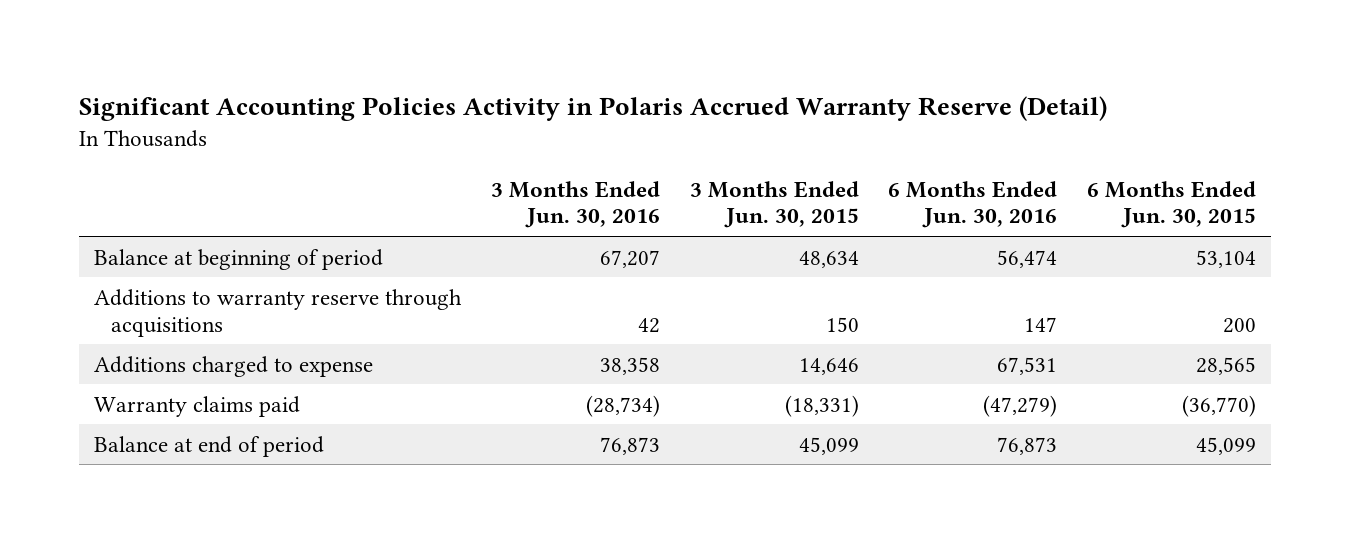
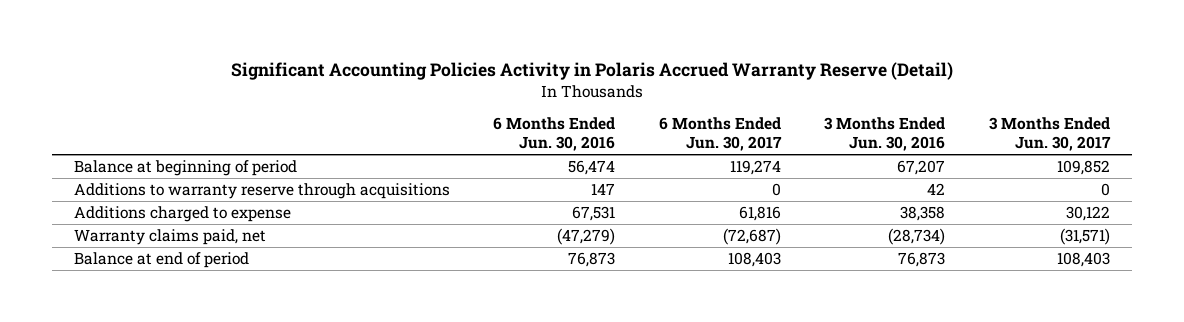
- | 3 Months Ended Jun. 30, 2016 | 3 Months Ended Jun. 30, 2015 | 6 Months Ended Jun. 30, 2016 | 6 Months Ended Jun. 30, 2015
+ | 6 Months Ended Jun. 30, 2016 | 6 Months Ended Jun. 30, 2017 | 3 Months Ended Jun. 30, 2016 | 3 Months Ended Jun. 30, 2017
- Warranty claims paid | (28,734) | (18,331) | (47,279) | (36,770)
+ Warranty claims paid, net | (47,279) | (72,687) | (28,734) | (31,571)

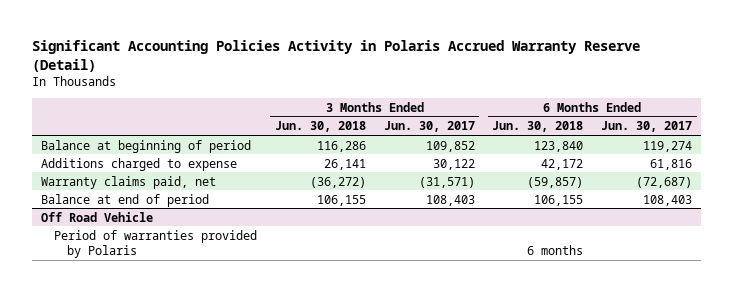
- | 6 Months Ended Jun. 30, 2016 | 6 Months Ended Jun. 30, 2017 | 3 Months Ended Jun. 30, 2016 | 3 Months Ended Jun. 30, 2017
+ | 3 Months Ended Jun. 30, 2018 | 3 Months Ended Jun. 30, 2017 | 6 Months Ended Jun. 30, 2018 | 6 Months Ended Jun. 30, 2017
- Additions to warranty reserve through acquisitions | 147 | 0 | 42 | 0
+ Off Road Vehicle
+ Period of warranties provided by Polaris | | | 6 months |

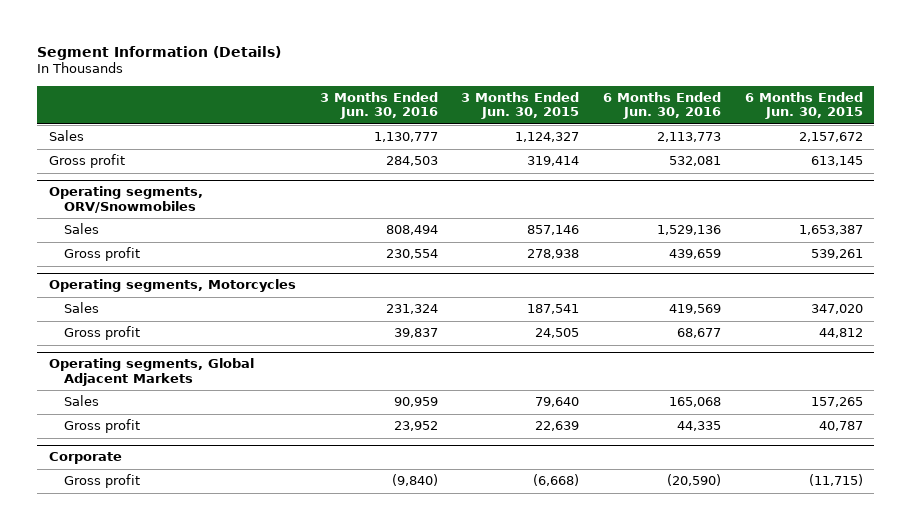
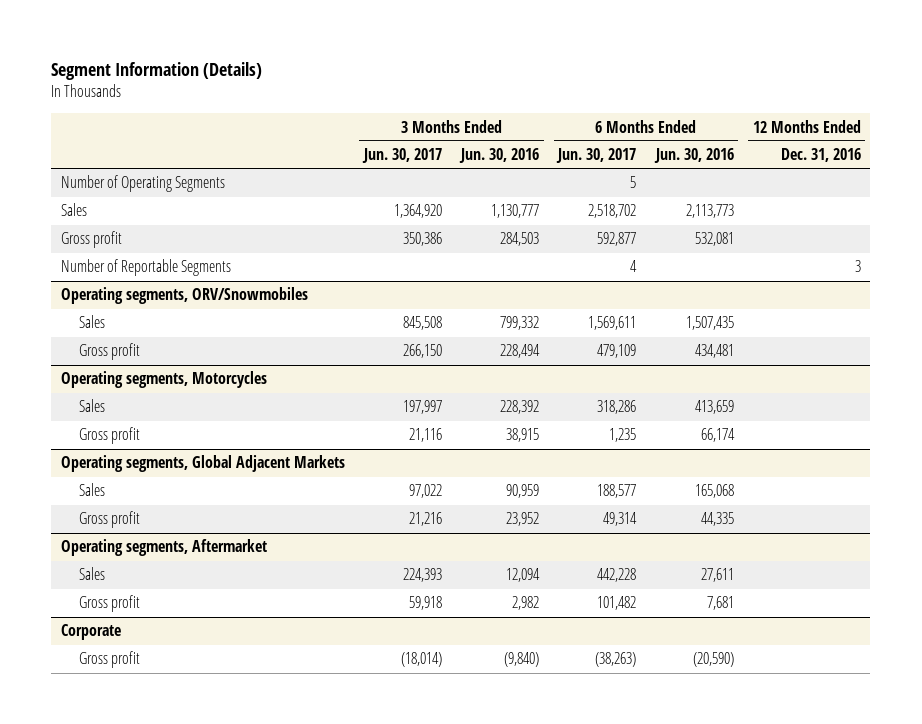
- | 3 Months Ended Jun. 30, 2016 | 3 Months Ended Jun. 30, 2015 | 6 Months Ended Jun. 30, 2016 | 6 Months Ended Jun. 30, 2015
+ | 3 Months Ended Jun. 30, 2017 | 3 Months Ended Jun. 30, 2016 | 6 Months Ended Jun. 30, 2017 | 6 Months Ended Jun. 30, 2016 | 12 Months Ended Dec. 31, 2016
+ Number of Operating Segments | | | 5 | |
+ Number of Reportable Segments | | | 4 | | 3
@ Operating segments, ORV/Snowmobiles
- Sales | 808,494 | 857,146 | 1,529,136 | 1,653,387
- Gross profit | 230,554 | 278,938 | 439,659 | 539,261
+ Sales | 845,508 | 799,332 | 1,569,611 | 1,507,435 |
+ Gross profit | 266,150 | 228,494 | 479,109 | 434,481 |
@ Operating segments, Motorcycles
- Sales | 231,324 | 187,541 | 419,569 | 347,020
- Gross profit | 39,837 | 24,505 | 68,677 | 44,812
+ Sales | 197,997 | 228,392 | 318,286 | 413,659 |
+ Gross profit | 21,116 | 38,915 | 1,235 | 66,174 |
+ Operating segments, Aftermarket
+ Sales | 224,393 | 12,094 | 442,228 | 27,611 |
+ Gross profit | 59,918 | 2,982 | 101,482 | 7,681 |

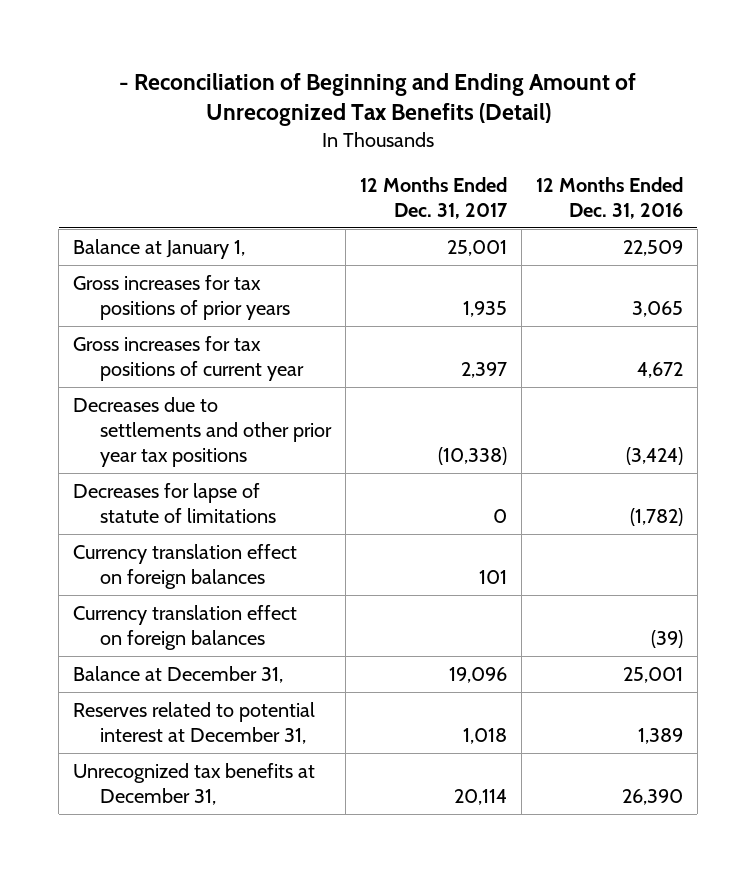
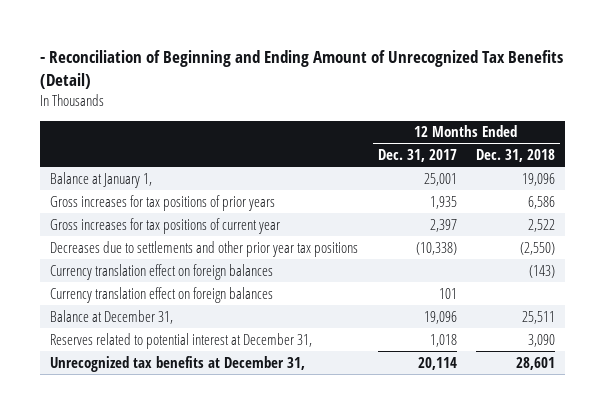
- | 12 Months Ended Dec. 31, 2017 | 12 Months Ended Dec. 31, 2016
+ | 12 Months Ended Dec. 31, 2017 | 12 Months Ended Dec. 31, 2018
- Decreases for lapse of statute of limitations | 0 | (1,782)
moved down: Currency translation effect on foreign balances | 101 |

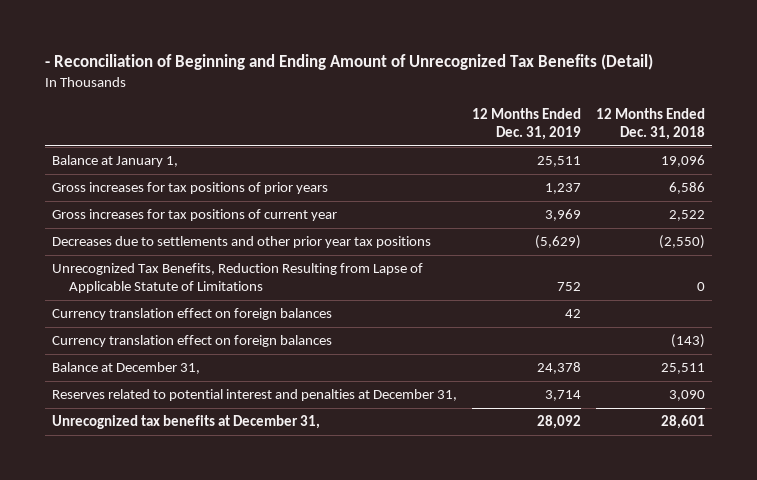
- | 12 Months Ended Dec. 31, 2017 | 12 Months Ended Dec. 31, 2018
+ | 12 Months Ended Dec. 31, 2019 | 12 Months Ended Dec. 31, 2018
+ Unrecognized Tax Benefits, Reduction Resulting from Lapse of Applicable Statute of Limitations | 752 | 0
moved down: Currency translation effect on foreign balances | | (143)
- Reserves related to potential interest at December 31, | 1,018 | 3,090
+ Reserves related to potential interest and penalties at December 31, | 3,714 | 3,090

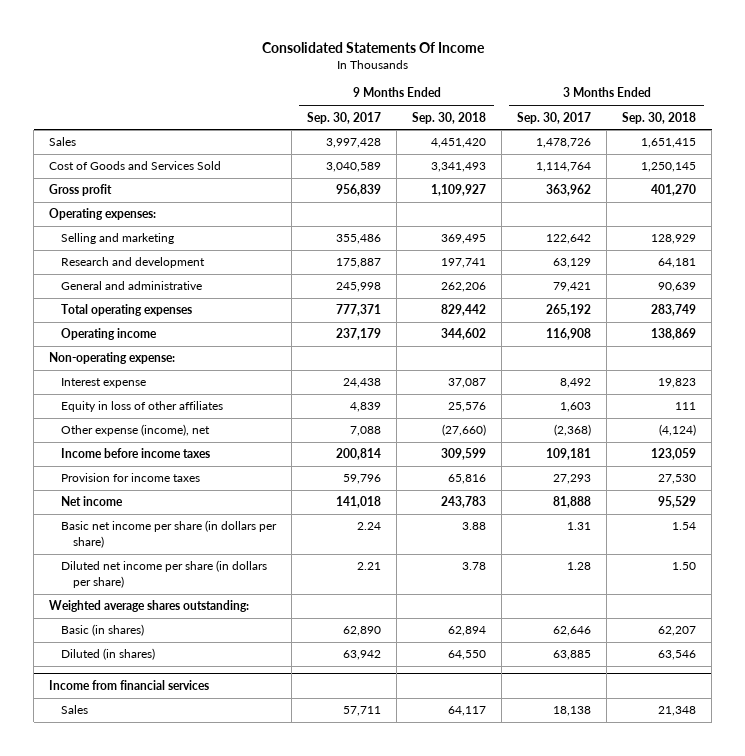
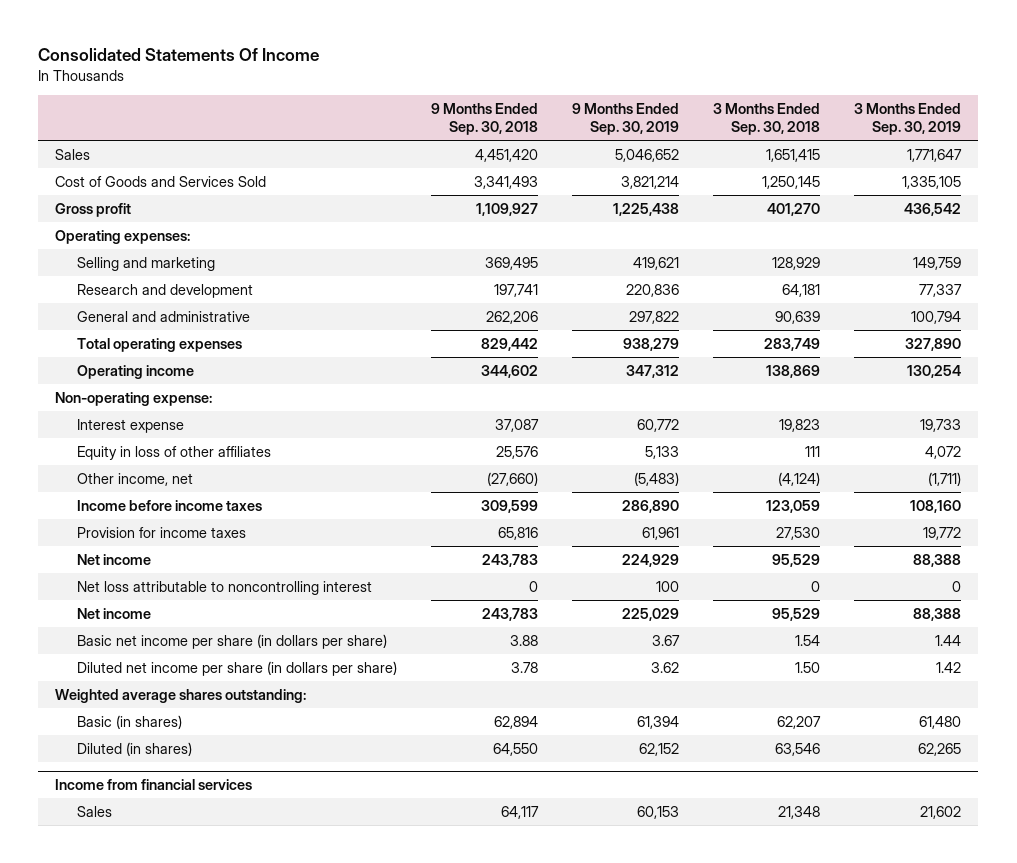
- | 9 Months Ended Sep. 30, 2017 | 9 Months Ended Sep. 30, 2018 | 3 Months Ended Sep. 30, 2017 | 3 Months Ended Sep. 30, 2018
+ | 9 Months Ended Sep. 30, 2018 | 9 Months Ended Sep. 30, 2019 | 3 Months Ended Sep. 30, 2018 | 3 Months Ended Sep. 30, 2019
- Other expense (income), net | 7,088 | (27,660) | (2,368) | (4,124)
+ Other income, net | (27,660) | (5,483) | (4,124) | (1,711)
+ Net loss attributable to noncontrolling interest | 0 | 100 | 0 | 0
+ Net income | 243,783 | 225,029 | 95,529 | 88,388

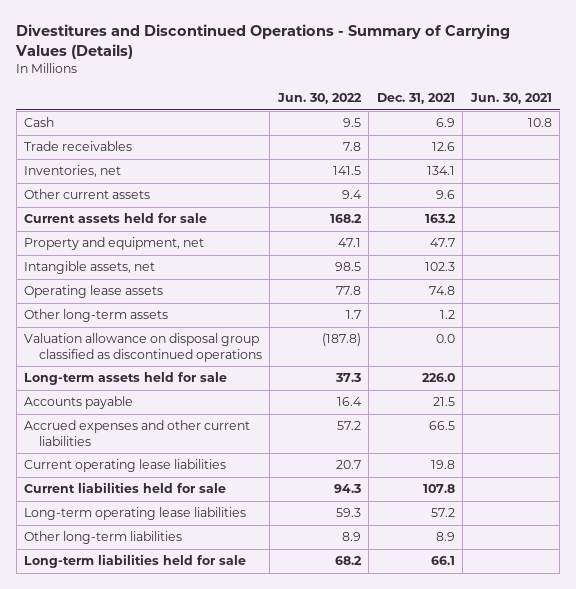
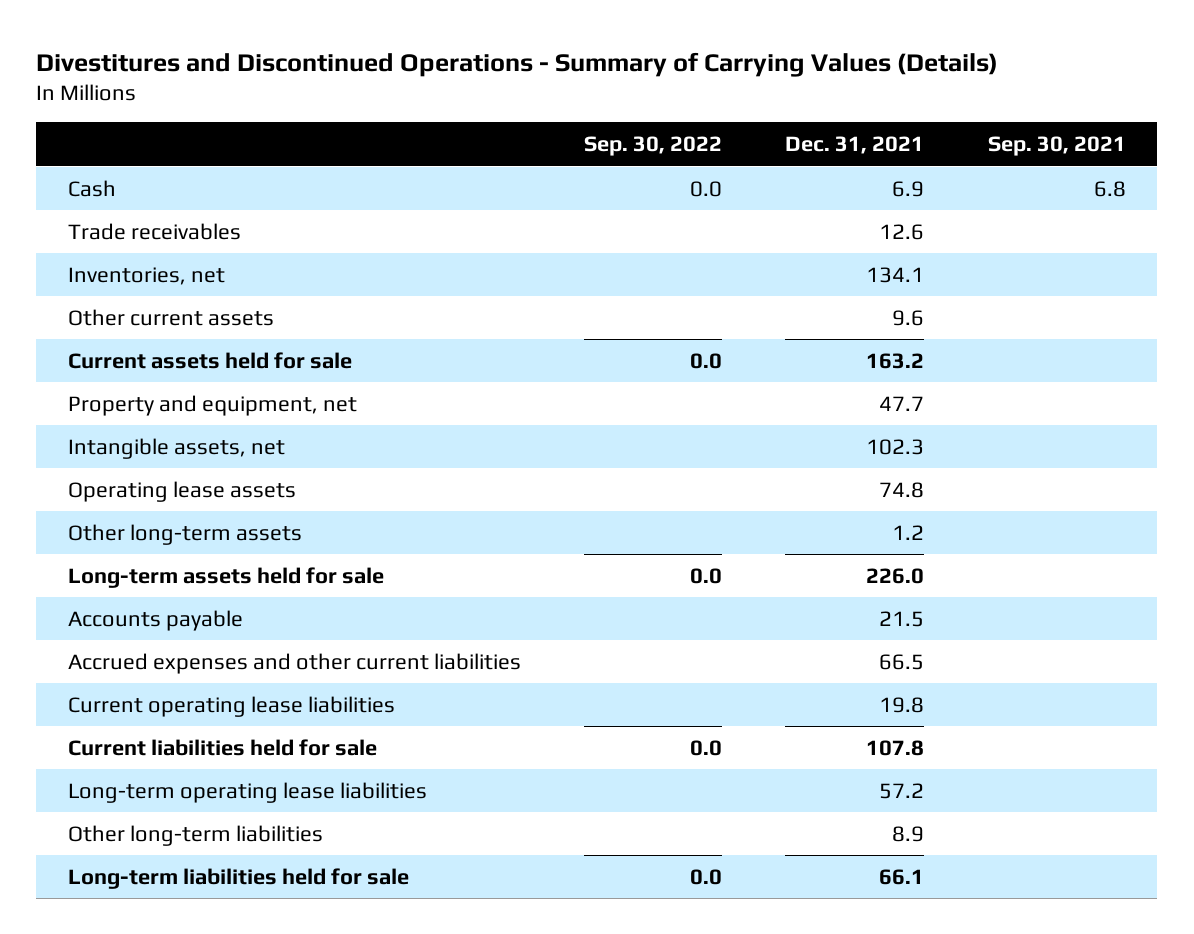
- | Jun. 30, 2022 | Dec. 31, 2021 | Jun. 30, 2021
+ | Sep. 30, 2022 | Dec. 31, 2021 | Sep. 30, 2021
- Valuation allowance on disposal group classified as discontinued operations | (187.8) | 0.0 |

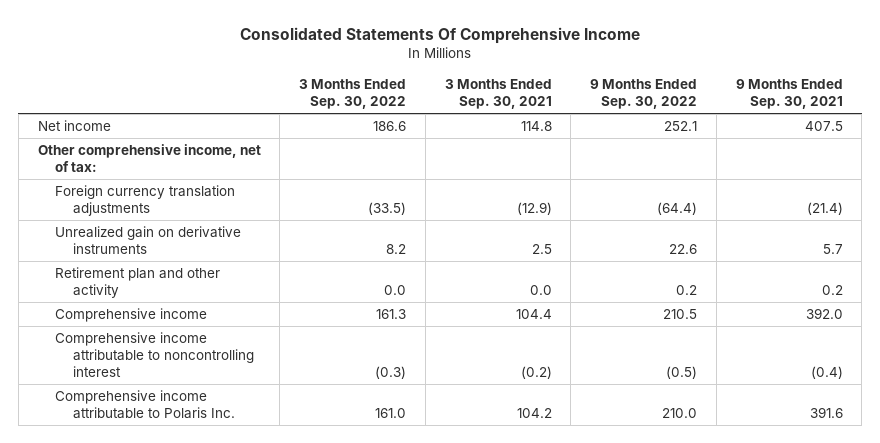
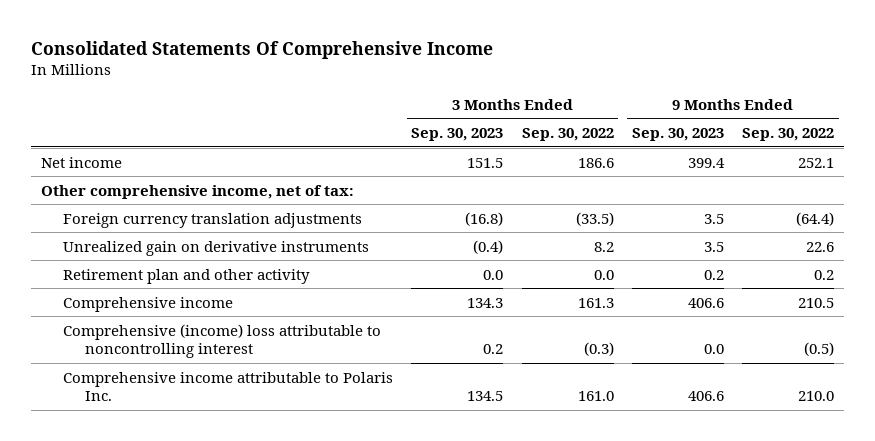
- | 3 Months Ended Sep. 30, 2022 | 3 Months Ended Sep. 30, 2021 | 9 Months Ended Sep. 30, 2022 | 9 Months Ended Sep. 30, 2021
+ | 3 Months Ended Sep. 30, 2023 | 3 Months Ended Sep. 30, 2022 | 9 Months Ended Sep. 30, 2023 | 9 Months Ended Sep. 30, 2022
- Comprehensive income attributable to noncontrolling interest | (0.3) | (0.2) | (0.5) | (0.4)
+ Comprehensive (income) loss attributable to noncontrolling interest | 0.2 | (0.3) | 0.0 | (0.5)

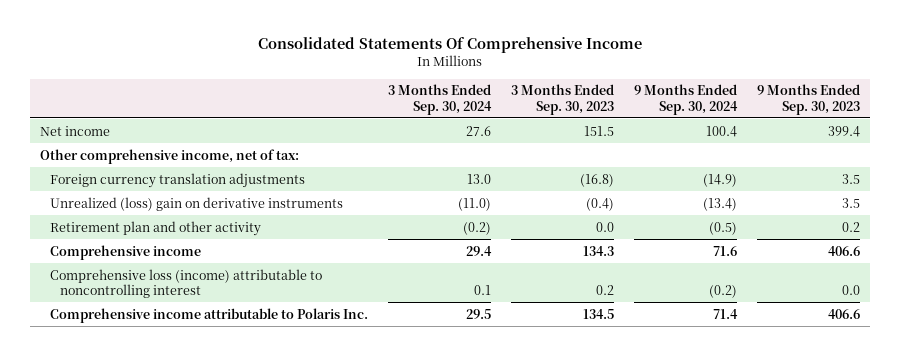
- | 3 Months Ended Sep. 30, 2023 | 3 Months Ended Sep. 30, 2022 | 9 Months Ended Sep. 30, 2023 | 9 Months Ended Sep. 30, 2022
+ | 3 Months Ended Sep. 30, 2024 | 3 Months Ended Sep. 30, 2023 | 9 Months Ended Sep. 30, 2024 | 9 Months Ended Sep. 30, 2023
- Unrealized gain on derivative instruments | (0.4) | 8.2 | 3.5 | 22.6
+ Unrealized (loss) gain on derivative instruments | (11.0) | (0.4) | (13.4) | 3.5
- Comprehensive (income) loss attributable to noncontrolling interest | 0.2 | (0.3) | 0.0 | (0.5)
+ Comprehensive loss (income) attributable to noncontrolling interest | 0.1 | 0.2 | (0.2) | 0.0

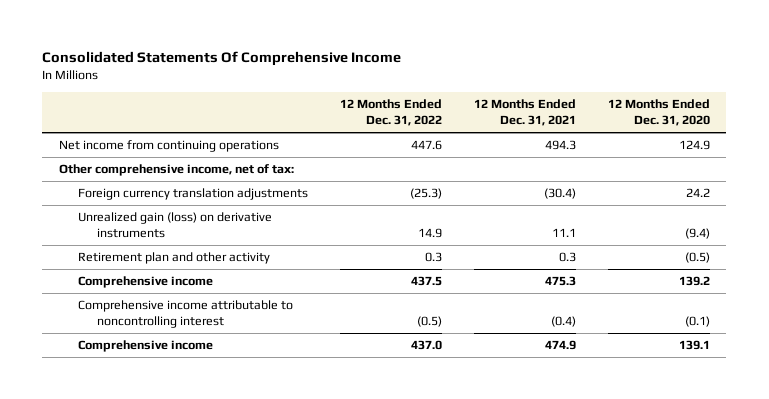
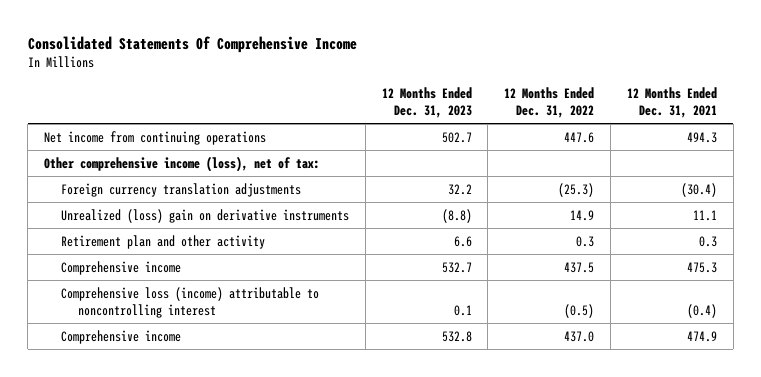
- | 12 Months Ended Dec. 31, 2022 | 12 Months Ended Dec. 31, 2021 | 12 Months Ended Dec. 31, 2020
+ | 12 Months Ended Dec. 31, 2023 | 12 Months Ended Dec. 31, 2022 | 12 Months Ended Dec. 31, 2021
- Other comprehensive income, net of tax:
+ Other comprehensive income (loss), net of tax:
- Unrealized gain (loss) on derivative instruments | 14.9 | 11.1 | (9.4)
+ Unrealized (loss) gain on derivative instruments | (8.8) | 14.9 | 11.1
- Comprehensive income attributable to noncontrolling interest | (0.5) | (0.4) | (0.1)
+ Comprehensive loss (income) attributable to noncontrolling interest | 0.1 | (0.5) | (0.4)

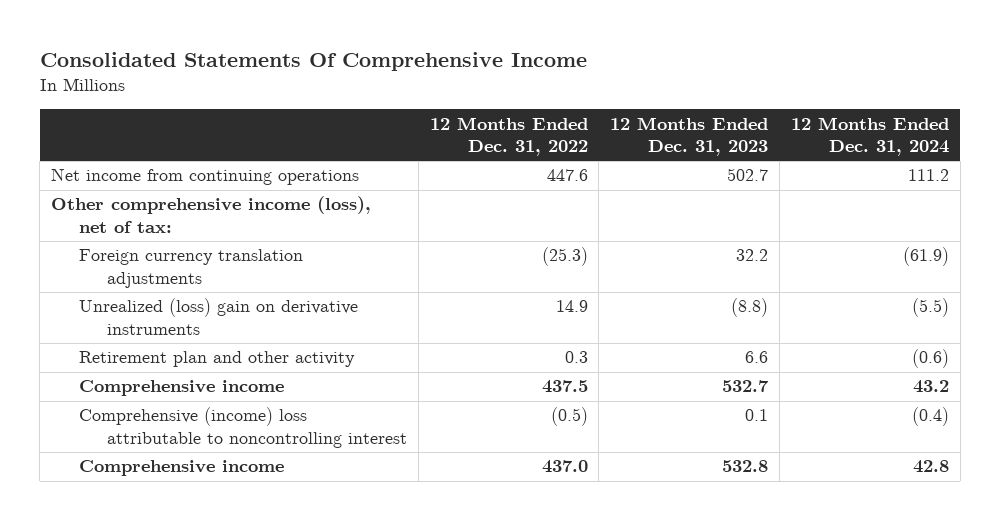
- | 12 Months Ended Dec. 31, 2023 | 12 Months Ended Dec. 31, 2022 | 12 Months Ended Dec. 31, 2021
+ | 12 Months Ended Dec. 31, 2022 | 12 Months Ended Dec. 31, 2023 | 12 Months Ended Dec. 31, 2024
- Comprehensive loss (income) attributable to noncontrolling interest | 0.1 | (0.5) | (0.4)
+ Comprehensive (income) loss attributable to noncontrolling interest | (0.5) | 0.1 | (0.4)

